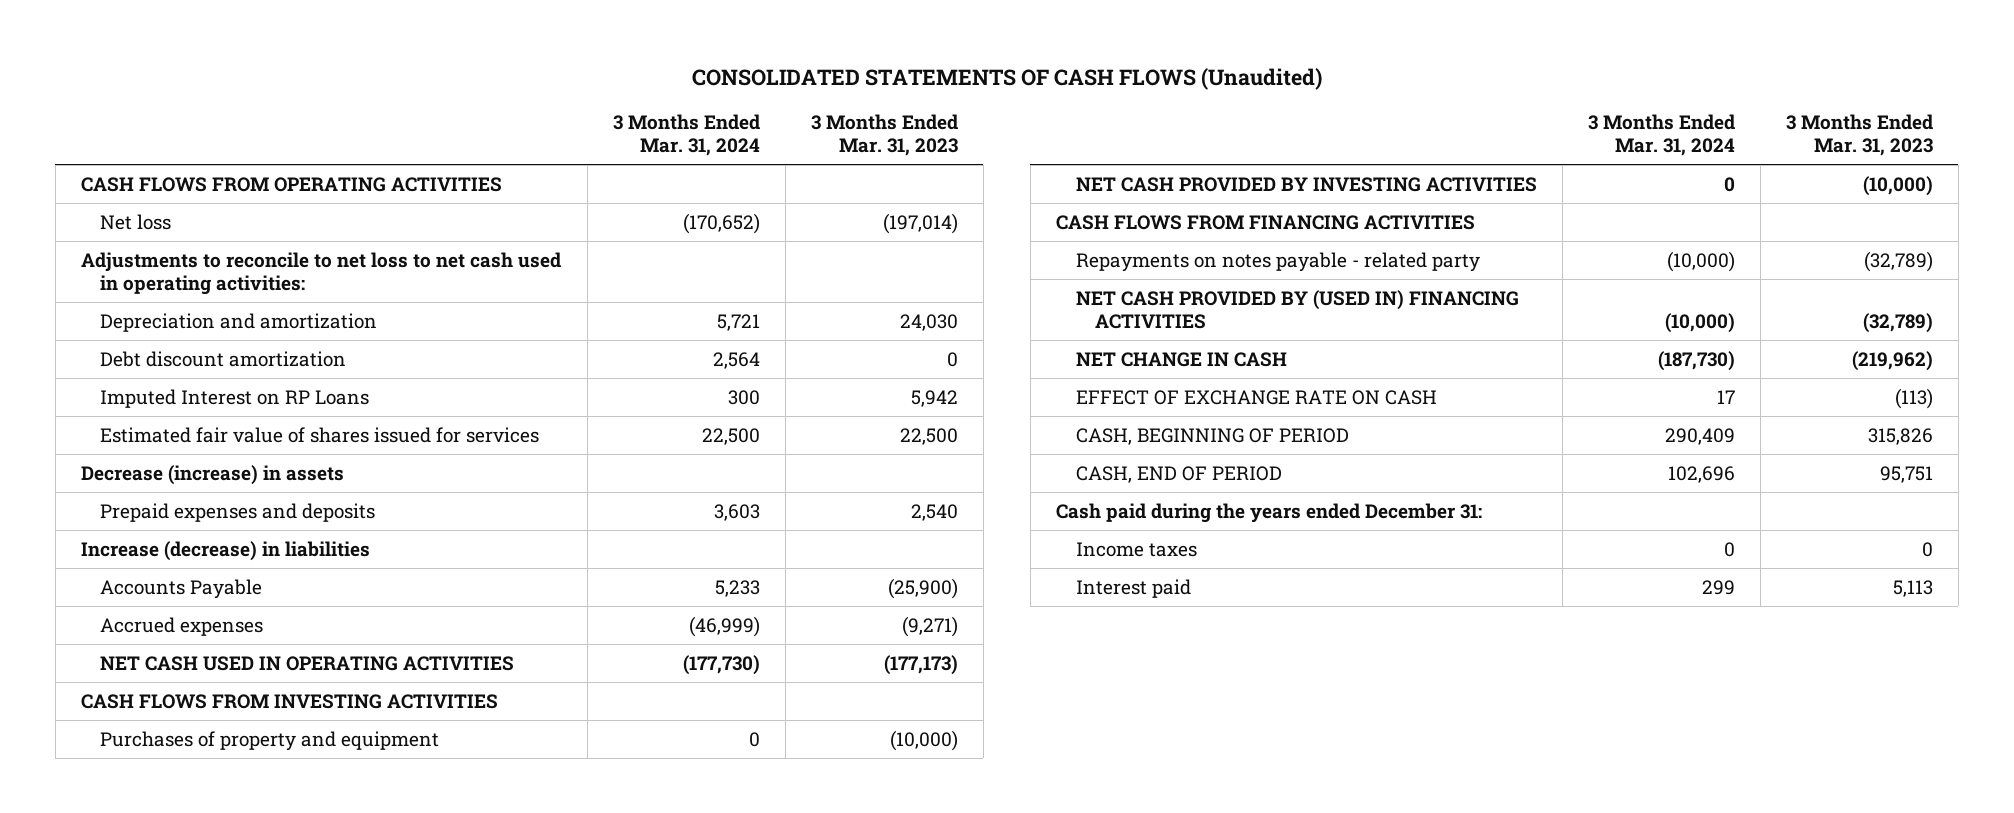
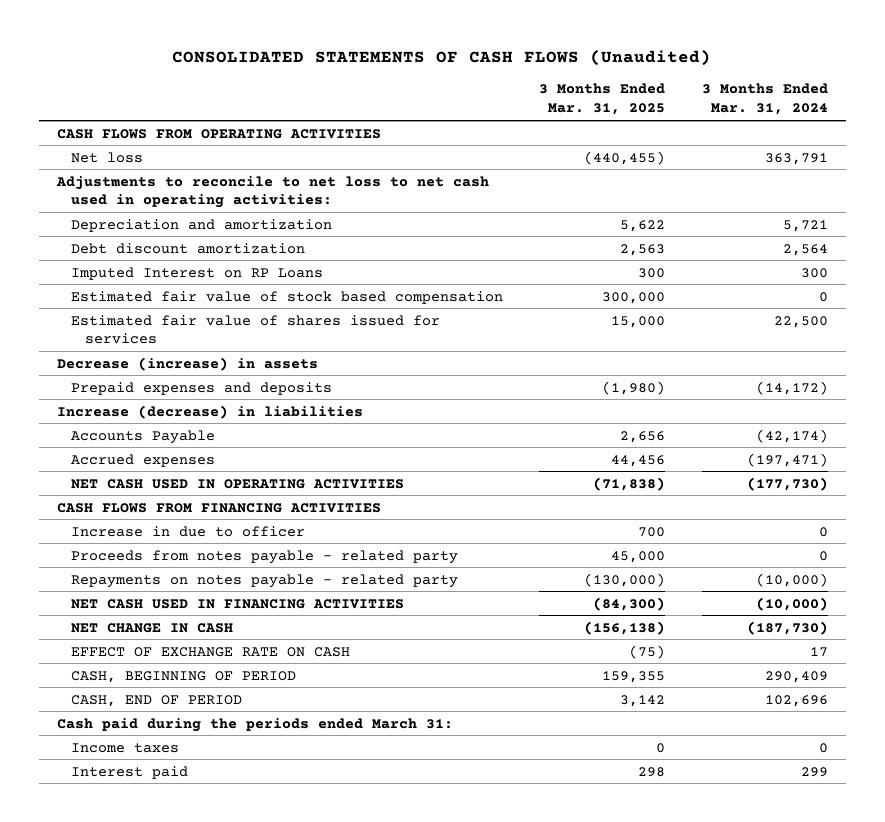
- | 3 Months Ended Mar. 31, 2024 | 3 Months Ended Mar. 31, 2023
+ | 3 Months Ended Mar. 31, 2025 | 3 Months Ended Mar. 31, 2024
- Net loss | (170,652) | (197,014)
+ Net loss | (440,455) | 363,791
+ Estimated fair value of stock based compensation | 300,000 | 0
- Prepaid expenses and deposits | 3,603 | 2,540
+ Prepaid expenses and deposits | (1,980) | (14,172)
- Accounts Payable | 5,233 | (25,900)
- Accrued expenses | (46,999) | (9,271)
+ Accounts Payable | 2,656 | (42,174)
+ Accrued expenses | 44,456 | (197,471)
- CASH FLOWS FROM INVESTING ACTIVITIES
- Purchases of property and equipment | 0 | (10,000)
- NET CASH PROVIDED BY INVESTING ACTIVITIES | 0 | (10,000)
+ Increase in due to officer | 700 | 0
+ Proceeds from notes payable - related party | 45,000 | 0
- NET CASH PROVIDED BY (USED IN) FINANCING ACTIVITIES | (10,000) | (32,789)
+ NET CASH USED IN FINANCING ACTIVITIES | (84,300) | (10,000)
- Cash paid during the years ended December 31:
+ Cash paid during the periods ended March 31:

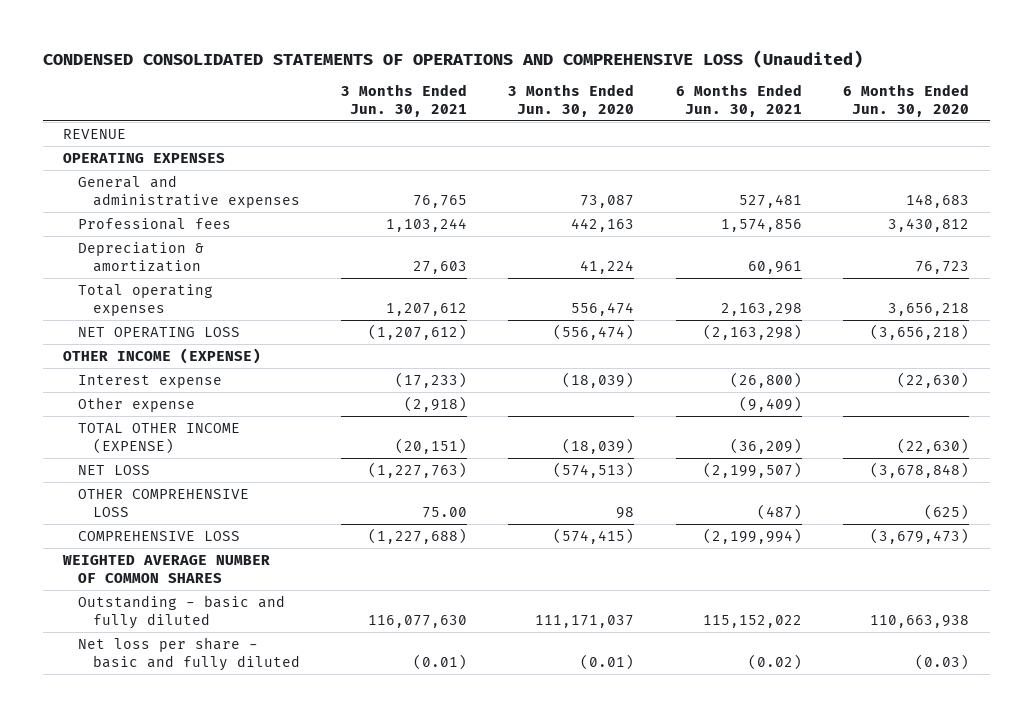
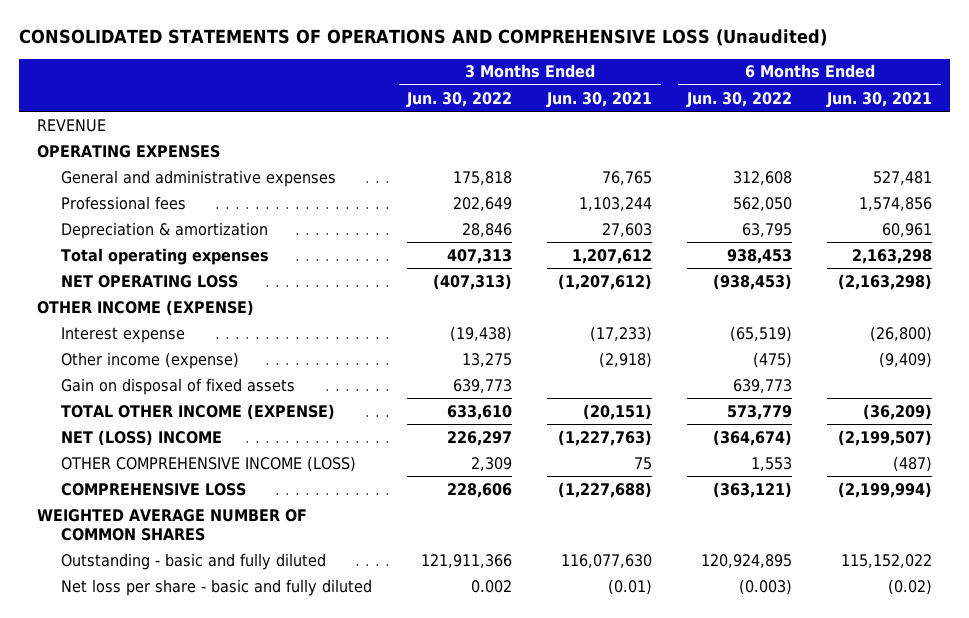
- CONDENSED CONSOLIDATED STATEMENTS OF OPERATIONS AND COMPREHENSIVE LOSS (Unaudited)
+ CONSOLIDATED STATEMENTS OF OPERATIONS AND COMPREHENSIVE LOSS (Unaudited)
- | 3 Months Ended Jun. 30, 2021 | 3 Months Ended Jun. 30, 2020 | 6 Months Ended Jun. 30, 2021 | 6 Months Ended Jun. 30, 2020
+ | 3 Months Ended Jun. 30, 2022 | 3 Months Ended Jun. 30, 2021 | 6 Months Ended Jun. 30, 2022 | 6 Months Ended Jun. 30, 2021
- Other expense | (2,918) | | (9,409) |
+ Other income (expense) | 13,275 | (2,918) | (475) | (9,409)
+ Gain on disposal of fixed assets | 639,773 | | 639,773 |
- NET LOSS | (1,227,763) | (574,513) | (2,199,507) | (3,678,848)
- OTHER COMPREHENSIVE LOSS | 75.00 | 98 | (487) | (625)
+ NET (LOSS) INCOME | 226,297 | (1,227,763) | (364,674) | (2,199,507)
+ OTHER COMPREHENSIVE INCOME (LOSS) | 2,309 | 75 | 1,553 | (487)

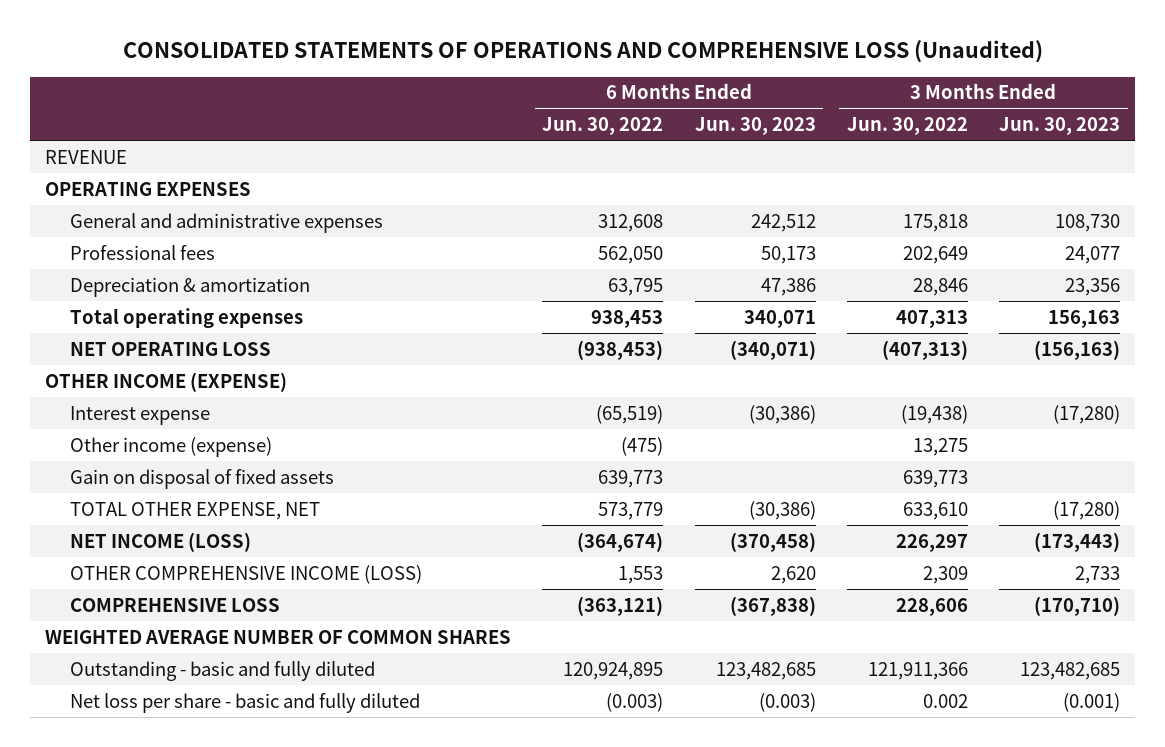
- | 3 Months Ended Jun. 30, 2022 | 3 Months Ended Jun. 30, 2021 | 6 Months Ended Jun. 30, 2022 | 6 Months Ended Jun. 30, 2021
+ | 6 Months Ended Jun. 30, 2022 | 6 Months Ended Jun. 30, 2023 | 3 Months Ended Jun. 30, 2022 | 3 Months Ended Jun. 30, 2023
- TOTAL OTHER INCOME (EXPENSE) | 633,610 | (20,151) | 573,779 | (36,209)
- NET (LOSS) INCOME | 226,297 | (1,227,763) | (364,674) | (2,199,507)
+ TOTAL OTHER EXPENSE, NET | 573,779 | (30,386) | 633,610 | (17,280)
+ NET INCOME (LOSS) | (364,674) | (370,458) | 226,297 | (173,443)

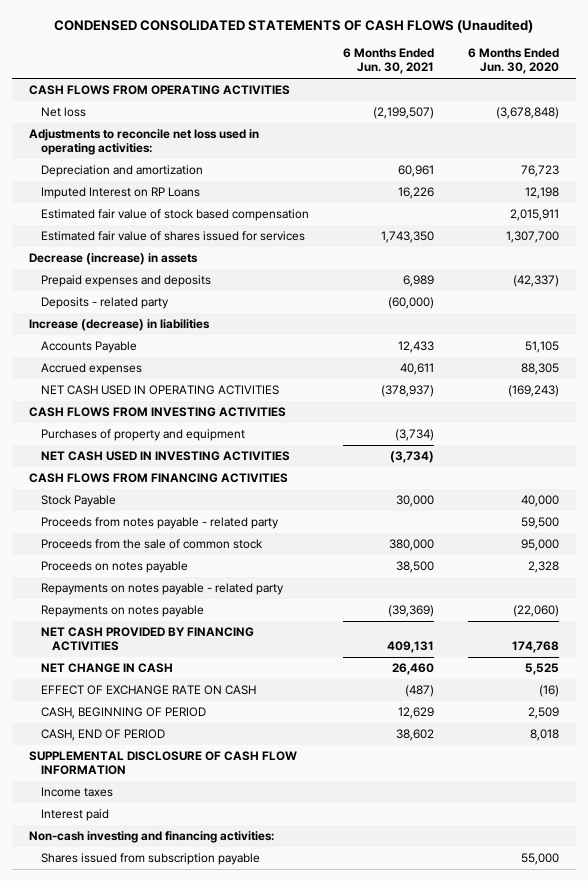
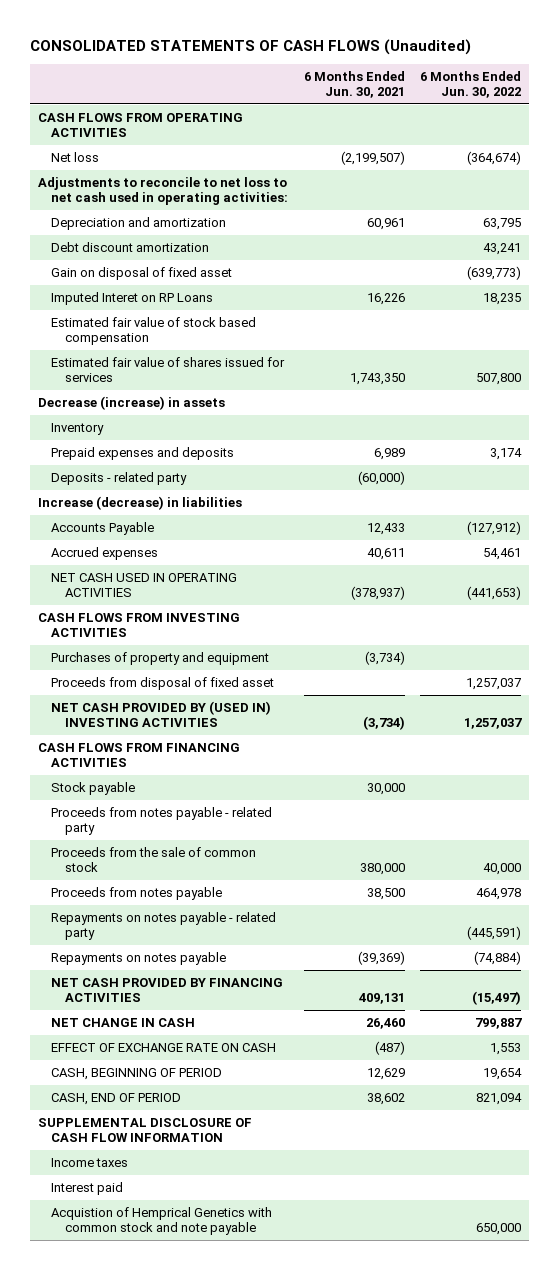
- CONDENSED CONSOLIDATED STATEMENTS OF CASH FLOWS (Unaudited)
+ CONSOLIDATED STATEMENTS OF CASH FLOWS (Unaudited)
- | 6 Months Ended Jun. 30, 2021 | 6 Months Ended Jun. 30, 2020
+ | 6 Months Ended Jun. 30, 2021 | 6 Months Ended Jun. 30, 2022
- Adjustments to reconcile net loss used in operating activities:
+ Adjustments to reconcile to net loss to net cash used in operating activities:
- Imputed Interest on RP Loans | 16,226 | 12,198
+ Debt discount amortization | | 43,241
+ Gain on disposal of fixed asset | | (639,773)
+ Imputed Interet on RP Loans | 16,226 | 18,235
+ Inventory
- NET CASH USED IN INVESTING ACTIVITIES | (3,734) |
+ Proceeds from disposal of fixed asset | | 1,257,037
+ NET CASH PROVIDED BY (USED IN) INVESTING ACTIVITIES | (3,734) | 1,257,037
- Stock Payable | 30,000 | 40,000
+ Stock payable | 30,000 |
- Proceeds on notes payable | 38,500 | 2,328
+ Proceeds from notes payable | 38,500 | 464,978
- Non-cash investing and financing activities:
- Shares issued from subscription payable | | 55,000
+ Acquistion of Hemprical Genetics with common stock and note payable | | 650,000

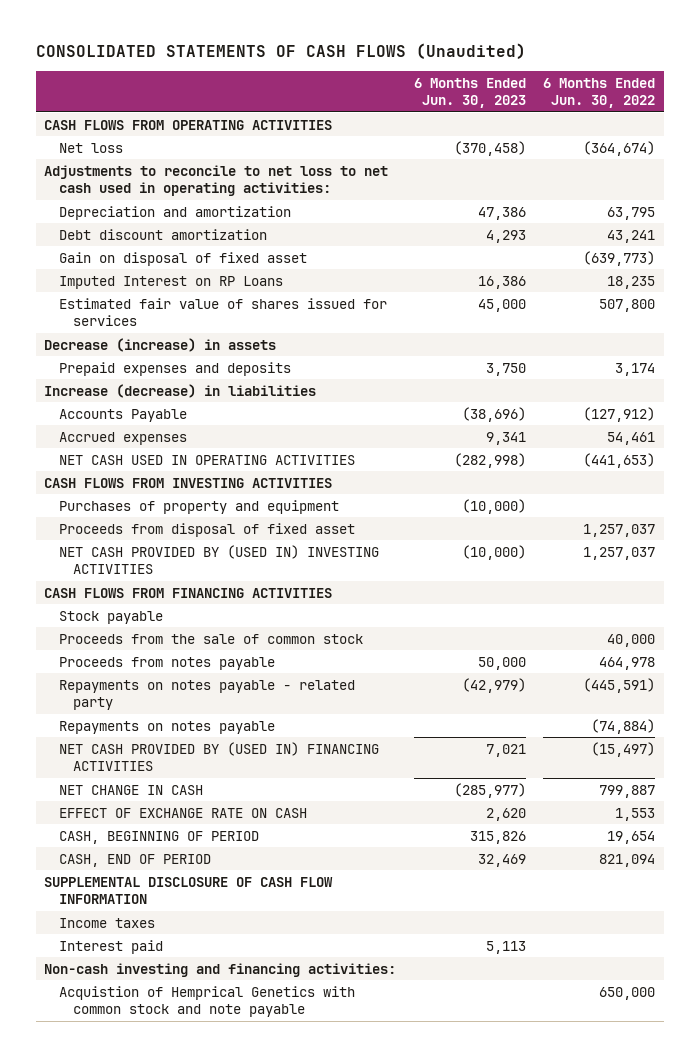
- | 6 Months Ended Jun. 30, 2021 | 6 Months Ended Jun. 30, 2022
+ | 6 Months Ended Jun. 30, 2023 | 6 Months Ended Jun. 30, 2022
- Imputed Interet on RP Loans | 16,226 | 18,235
- Estimated fair value of stock based compensation
+ Imputed Interest on RP Loans | 16,386 | 18,235
- Inventory
- Deposits - related party | (60,000) |
- Proceeds from notes payable - related party
- NET CASH PROVIDED BY FINANCING ACTIVITIES | 409,131 | (15,497)
+ NET CASH PROVIDED BY (USED IN) FINANCING ACTIVITIES | 7,021 | (15,497)
+ Non-cash investing and financing activities:

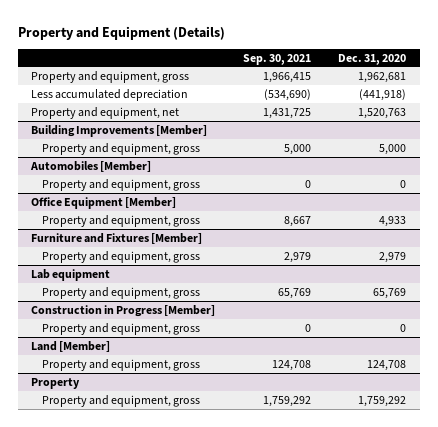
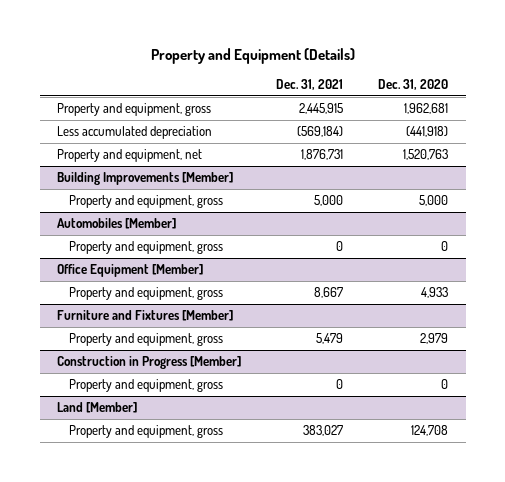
- | Sep. 30, 2021 | Dec. 31, 2020
+ | Dec. 31, 2021 | Dec. 31, 2020
- Lab equipment
- Property and equipment, gross | 65,769 | 65,769
- Property
- Property and equipment, gross | 1,759,292 | 1,759,292

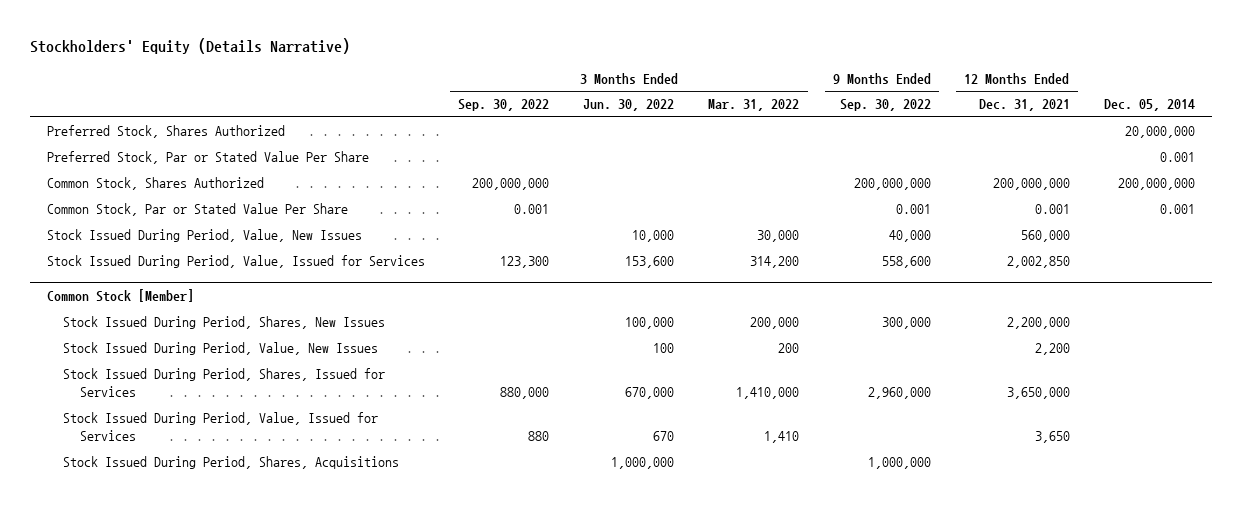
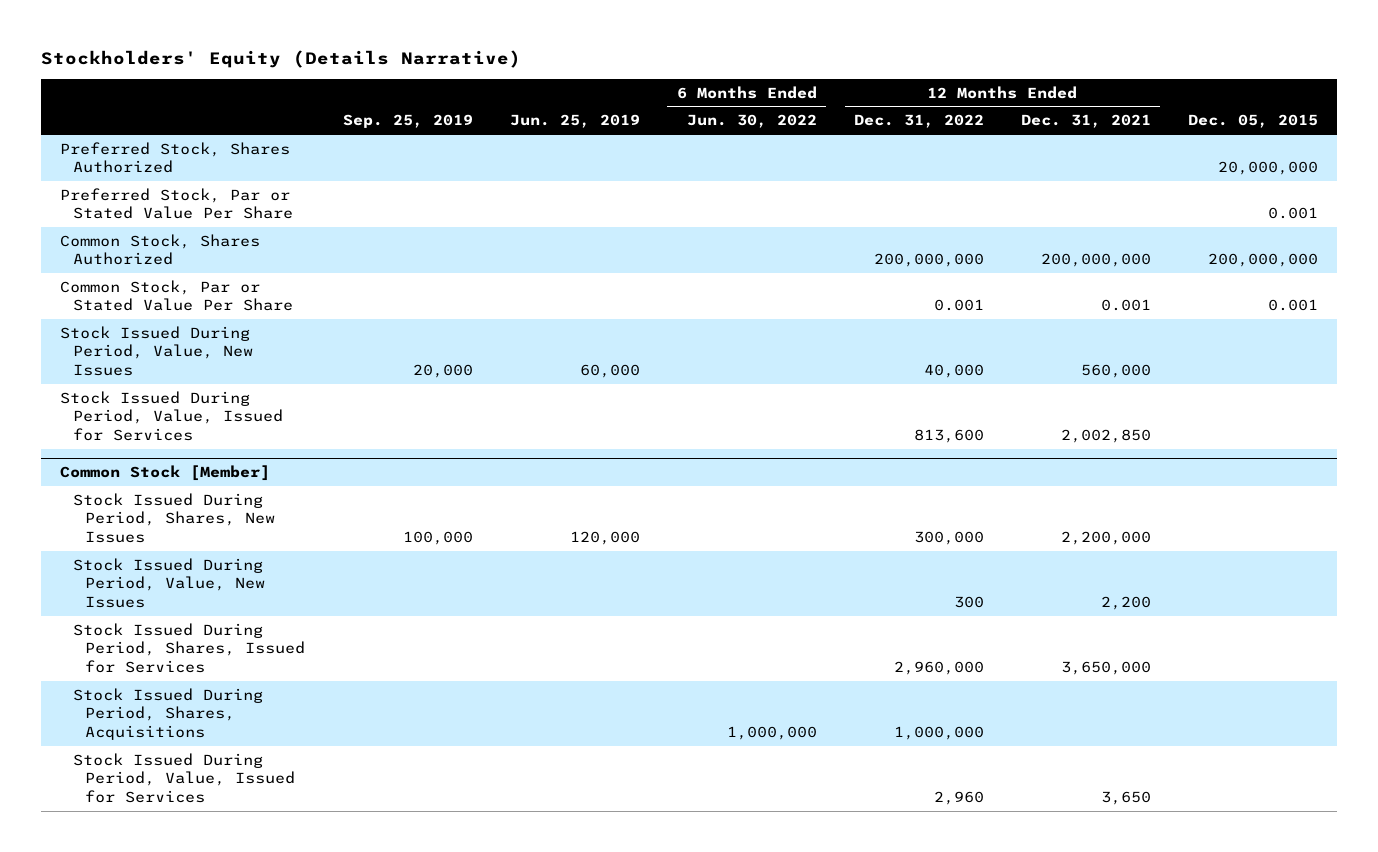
- | 3 Months Ended Sep. 30, 2022 | 3 Months Ended Jun. 30, 2022 | 3 Months Ended Mar. 31, 2022 | 9 Months Ended Sep. 30, 2022 | 12 Months Ended Dec. 31, 2021 | Dec. 05, 2014
+ | Sep. 25, 2019 | Jun. 25, 2019 | 6 Months Ended Jun. 30, 2022 | 12 Months Ended Dec. 31, 2022 | 12 Months Ended Dec. 31, 2021 | Dec. 05, 2015
@ Common Stock [Member]
moved down: Stock Issued During Period, Value, Issued for Services | | | | 2,960 | 3,650 |

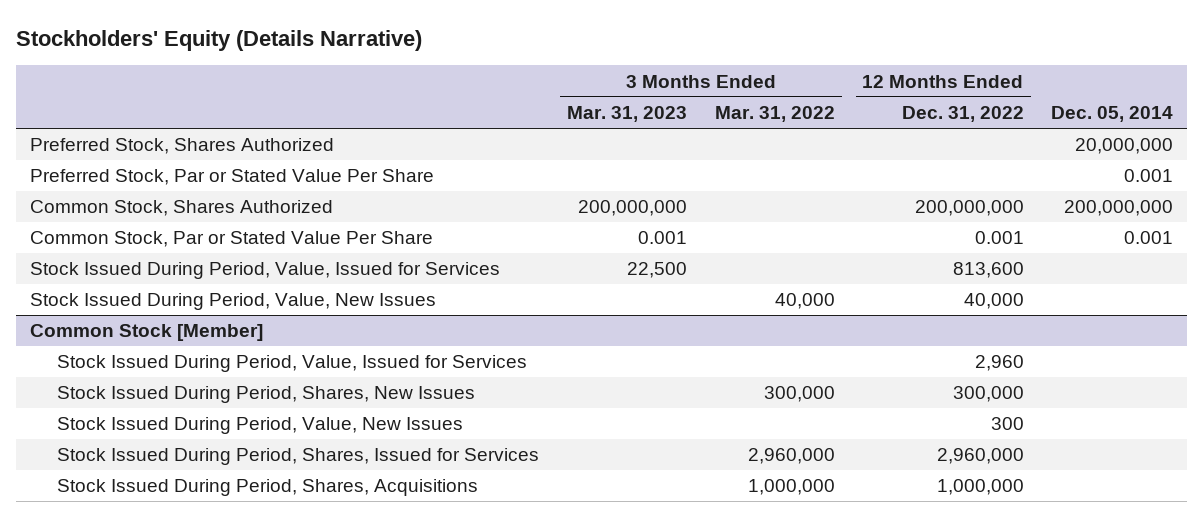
- | Sep. 25, 2019 | Jun. 25, 2019 | 6 Months Ended Jun. 30, 2022 | 12 Months Ended Dec. 31, 2022 | 12 Months Ended Dec. 31, 2021 | Dec. 05, 2015
+ | 3 Months Ended Mar. 31, 2023 | 3 Months Ended Mar. 31, 2022 | 12 Months Ended Dec. 31, 2022 | Dec. 05, 2014
moved down: Stock Issued During Period, Value, New Issues | | 40,000 | 40,000 |
@ Common Stock [Member]
moved up: Stock Issued During Period, Value, Issued for Services | | | 2,960 |

